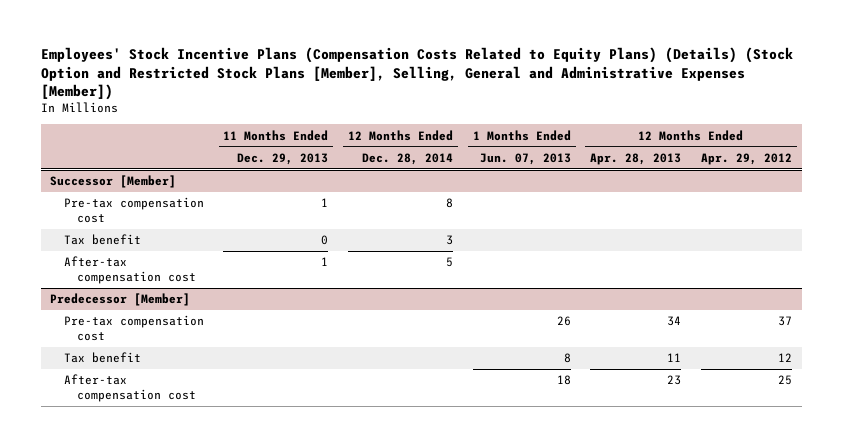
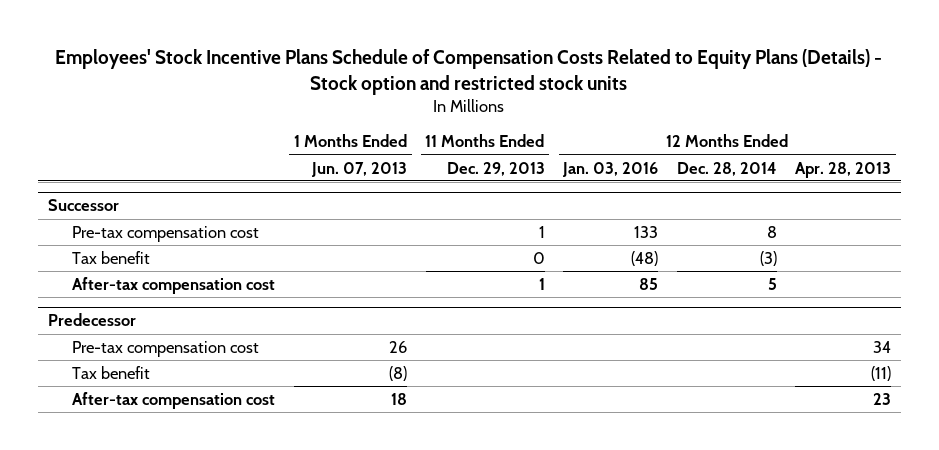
- Employees' Stock Incentive Plans (Compensation Costs Related to Equity Plans) (Details) (Stock Option and Restricted Stock Plans [Member], Selling, General and Administrative Expenses [Member])
+ Employees' Stock Incentive Plans Schedule of Compensation Costs Related to Equity Plans (Details) - Stock option and restricted stock units
- | 11 Months Ended Dec. 29, 2013 | 12 Months Ended Dec. 28, 2014 | 1 Months Ended Jun. 07, 2013 | 12 Months Ended Apr. 28, 2013 | 12 Months Ended Apr. 29, 2012
+ | 1 Months Ended Jun. 07, 2013 | 11 Months Ended Dec. 29, 2013 | 12 Months Ended Jan. 03, 2016 | 12 Months Ended Dec. 28, 2014 | 12 Months Ended Apr. 28, 2013
- Successor [Member]
+ Successor
- Tax benefit | 0 | 3 | | |
+ Tax benefit | | 0 | (48) | (3) |
- Predecessor [Member]
+ Predecessor
- Tax benefit | | | 8 | 11 | 12
+ Tax benefit | (8) | | | | (11)

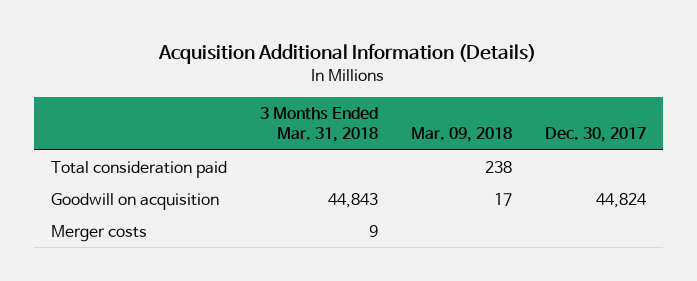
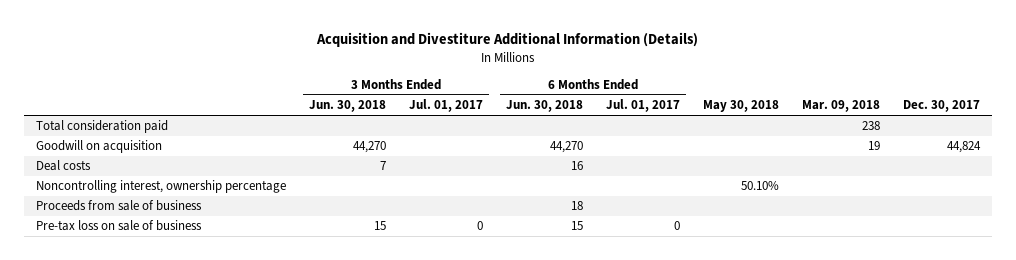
- Acquisition Additional Information (Details)
+ Acquisition and Divestiture Additional Information (Details)
- | 3 Months Ended Mar. 31, 2018 | Mar. 09, 2018 | Dec. 30, 2017
+ | 3 Months Ended Jun. 30, 2018 | 3 Months Ended Jul. 01, 2017 | 6 Months Ended Jun. 30, 2018 | 6 Months Ended Jul. 01, 2017 | May 30, 2018 | Mar. 09, 2018 | Dec. 30, 2017
- Goodwill on acquisition | 44,843 | 17 | 44,824
- Merger costs | 9 | |
+ Goodwill on acquisition | 44,270 | | 44,270 | | | 19 | 44,824
+ Deal costs | 7 | | 16 | | | |
+ Noncontrolling interest, ownership percentage | | | | | 50.10% | |
+ Proceeds from sale of business | | | 18 | | | |
+ Pre-tax loss on sale of business | 15 | 0 | 15 | 0 | | |

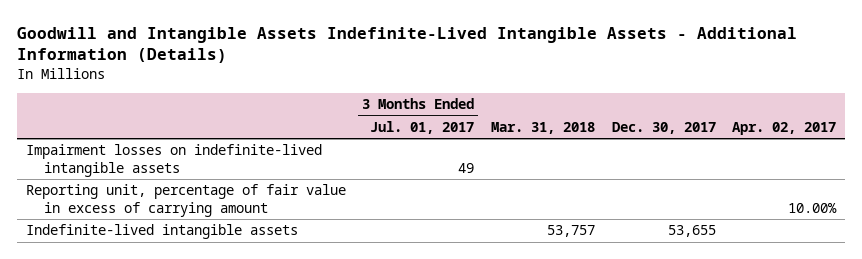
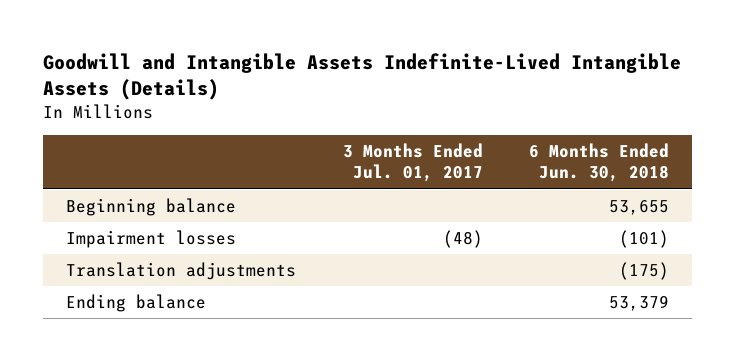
- Goodwill and Intangible Assets Indefinite-Lived Intangible Assets - Additional Information (Details)
+ Goodwill and Intangible Assets Indefinite-Lived Intangible Assets (Details)
- | 3 Months Ended Jul. 01, 2017 | Mar. 31, 2018 | Dec. 30, 2017 | Apr. 02, 2017
+ | 3 Months Ended Jul. 01, 2017 | 6 Months Ended Jun. 30, 2018
- Impairment losses on indefinite-lived intangible assets | 49 | | |
- Reporting unit, percentage of fair value in excess of carrying amount | | | | 10.00%
- Indefinite-lived intangible assets | | 53,757 | 53,655 |
+ Beginning balance | | 53,655
+ Impairment losses | (48) | (101)
+ Translation adjustments | | (175)
+ Ending balance | | 53,379

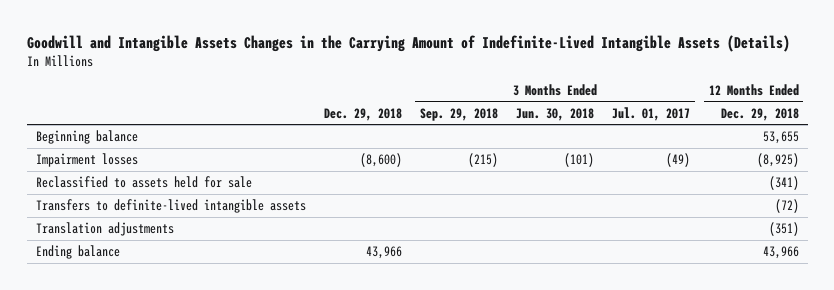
- Goodwill and Intangible Assets Indefinite-Lived Intangible Assets (Details)
+ Goodwill and Intangible Assets Changes in the Carrying Amount of Indefinite-Lived Intangible Assets (Details)
- | 3 Months Ended Jul. 01, 2017 | 6 Months Ended Jun. 30, 2018
+ | Dec. 29, 2018 | 3 Months Ended Sep. 29, 2018 | 3 Months Ended Jun. 30, 2018 | 3 Months Ended Jul. 01, 2017 | 12 Months Ended Dec. 29, 2018
- Impairment losses | (48) | (101)
+ Impairment losses | (8,600) | (215) | (101) | (49) | (8,925)
+ Reclassified to assets held for sale | | | | | (341)
+ Transfers to definite-lived intangible assets | | | | | (72)

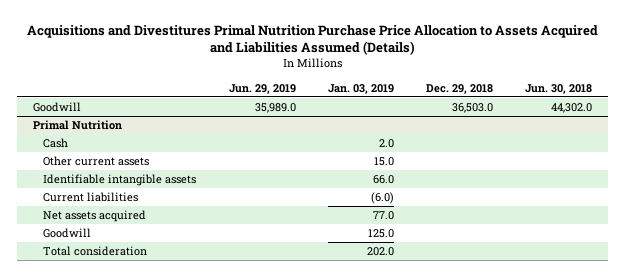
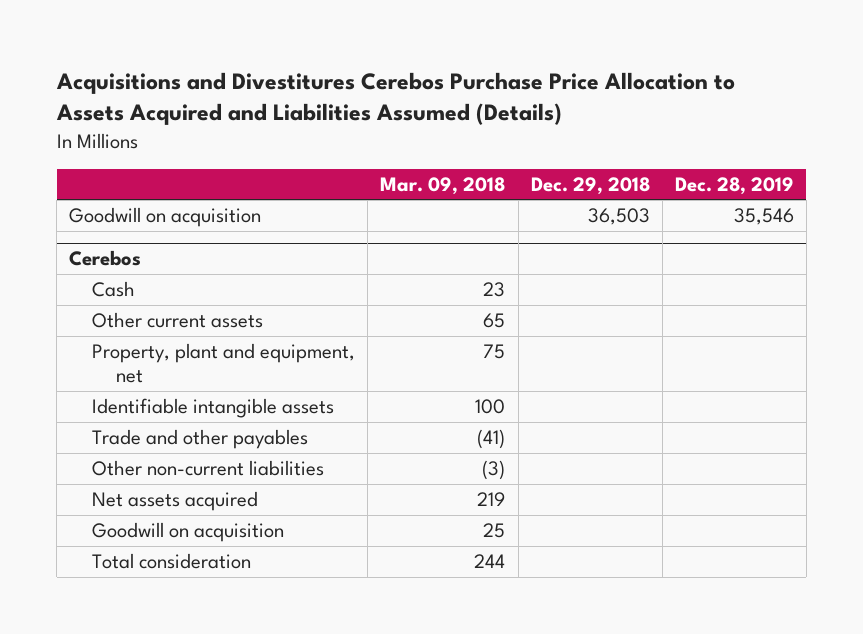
- Acquisitions and Divestitures Primal Nutrition Purchase Price Allocation to Assets Acquired and Liabilities Assumed (Details)
+ Acquisitions and Divestitures Cerebos Purchase Price Allocation to Assets Acquired and Liabilities Assumed (Details)
- | Jun. 29, 2019 | Jan. 03, 2019 | Dec. 29, 2018 | Jun. 30, 2018
+ | Mar. 09, 2018 | Dec. 29, 2018 | Dec. 28, 2019
- Goodwill | 35,989.0 | | 36,503.0 | 44,302.0
- Primal Nutrition
- Cash | | 2.0 | |
- Other current assets | | 15.0 | |
- Identifiable intangible assets | | 66.0 | |
- Current liabilities | | (6.0) | |
- Net assets acquired | | 77.0 | |
- Goodwill | | 125.0 | |
- Total consideration | | 202.0 | |
+ Goodwill on acquisition | | 36,503 | 35,546
+ Cerebos
+ Cash | 23 | |
+ Other current assets | 65 | |
+ Property, plant and equipment, net | 75 | |
+ Identifiable intangible assets | 100 | |
+ Trade and other payables | (41) | |
+ Other non-current liabilities | (3) | |
+ Net assets acquired | 219 | |
+ Goodwill on acquisition | 25 | |
+ Total consideration | 244 | |

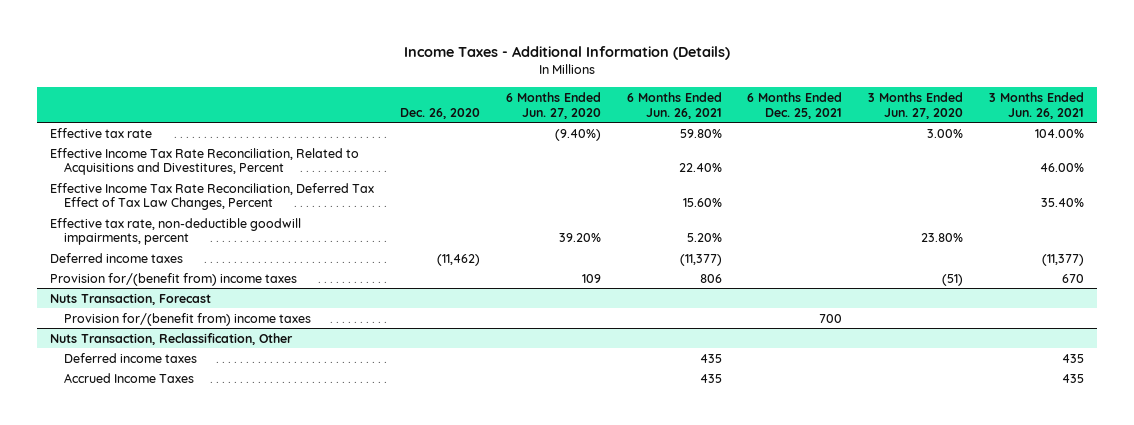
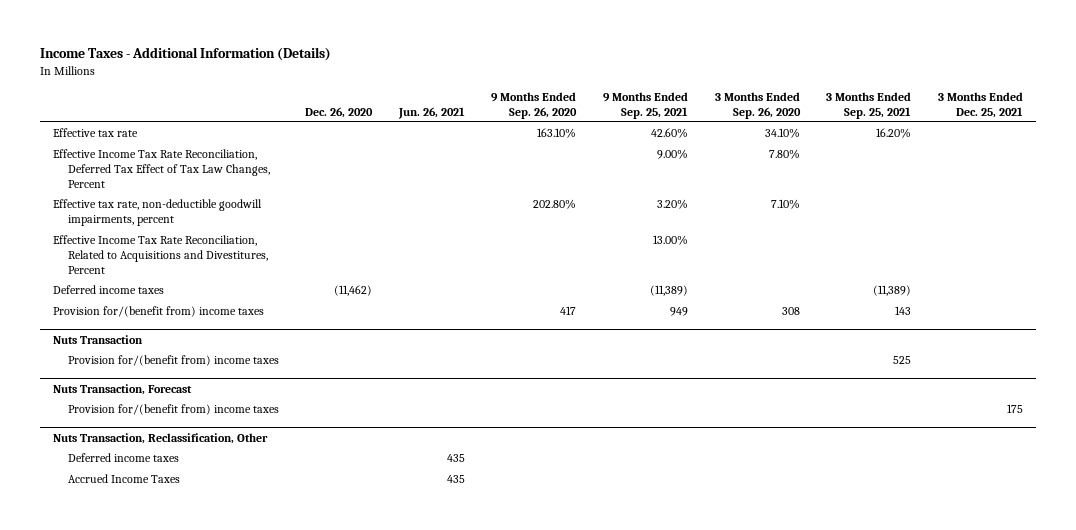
- | Dec. 26, 2020 | 6 Months Ended Jun. 27, 2020 | 6 Months Ended Jun. 26, 2021 | 6 Months Ended Dec. 25, 2021 | 3 Months Ended Jun. 27, 2020 | 3 Months Ended Jun. 26, 2021
+ | Dec. 26, 2020 | Jun. 26, 2021 | 9 Months Ended Sep. 26, 2020 | 9 Months Ended Sep. 25, 2021 | 3 Months Ended Sep. 26, 2020 | 3 Months Ended Sep. 25, 2021 | 3 Months Ended Dec. 25, 2021
moved down: Effective Income Tax Rate Reconciliation, Related to Acquisitions and Divestitures, Percent | | | | 13.00% | | |
+ Nuts Transaction
+ Provision for/(benefit from) income taxes | | | | | | 525 |

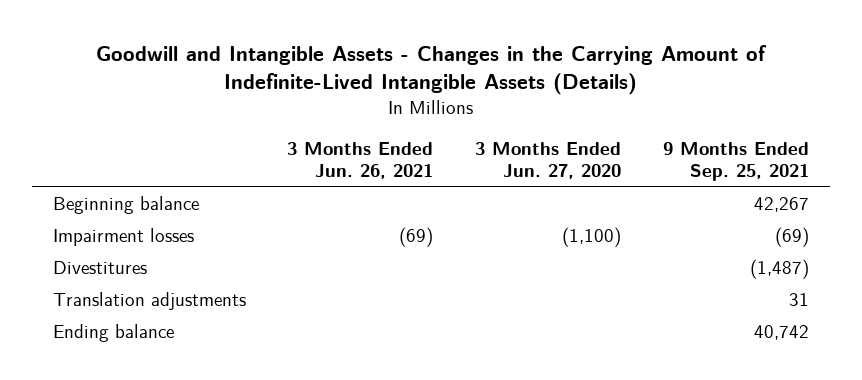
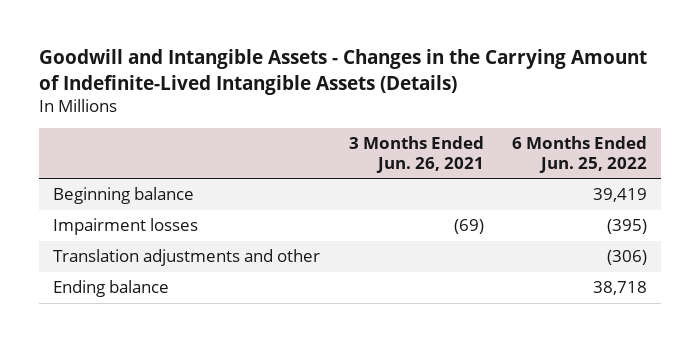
- | 3 Months Ended Jun. 26, 2021 | 3 Months Ended Jun. 27, 2020 | 9 Months Ended Sep. 25, 2021
+ | 3 Months Ended Jun. 26, 2021 | 6 Months Ended Jun. 25, 2022
- Divestitures | | | (1,487)
- Translation adjustments | | | 31
+ Translation adjustments and other | | (306)

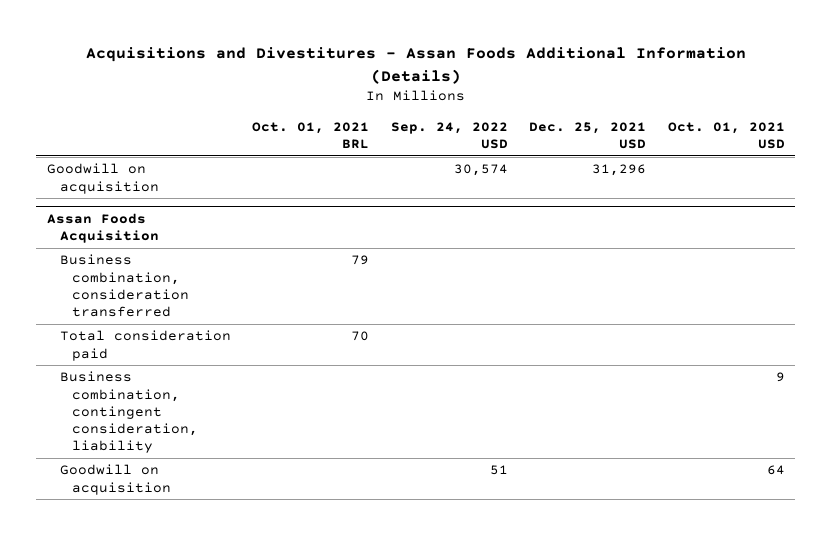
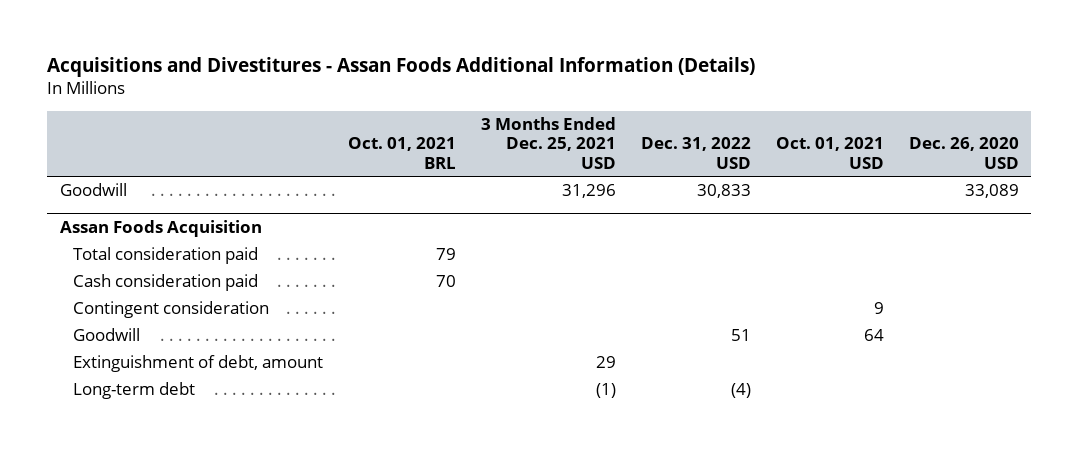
- | Oct. 01, 2021 BRL | Sep. 24, 2022 USD | Dec. 25, 2021 USD | Oct. 01, 2021 USD
+ | Oct. 01, 2021 BRL | 3 Months Ended Dec. 25, 2021 USD | Dec. 31, 2022 USD | Oct. 01, 2021 USD | Dec. 26, 2020 USD
- Goodwill on acquisition | | 30,574 | 31,296 |
+ Goodwill | | 31,296 | 30,833 | | 33,089
@ Assan Foods Acquisition
- Business combination, consideration transferred | 79 | | |
- Total consideration paid | 70 | | |
- Business combination, contingent consideration, liability | | | | 9
- Goodwill on acquisition | | 51 | | 64
+ Total consideration paid | 79 | | | |
+ Cash consideration paid | 70 | | | |
+ Contingent consideration | | | | 9 |
+ Goodwill | | | 51 | 64 |
+ Extinguishment of debt, amount | | 29 | | |
+ Long-term debt | | (1) | (4) | |

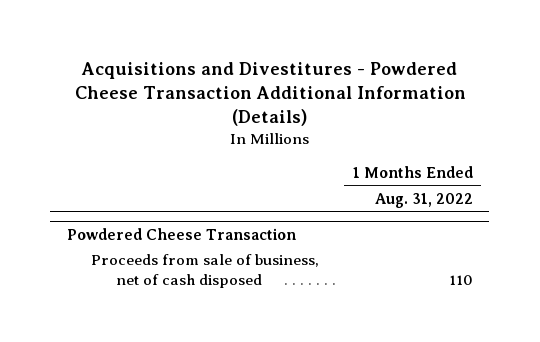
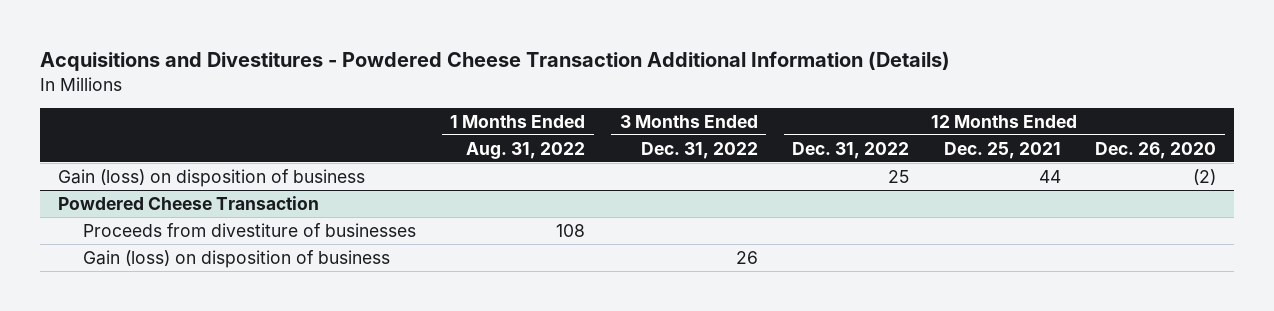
- | 1 Months Ended Aug. 31, 2022
+ | 1 Months Ended Aug. 31, 2022 | 3 Months Ended Dec. 31, 2022 | 12 Months Ended Dec. 31, 2022 | 12 Months Ended Dec. 25, 2021 | 12 Months Ended Dec. 26, 2020
+ Gain (loss) on disposition of business | | | 25 | 44 | (2)
@ Powdered Cheese Transaction
- Proceeds from sale of business, net of cash disposed | 110
+ Proceeds from divestiture of businesses | 108 | | | |
+ Gain (loss) on disposition of business | | 26 | | |

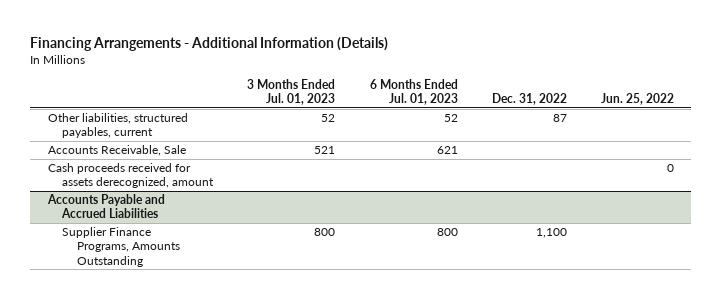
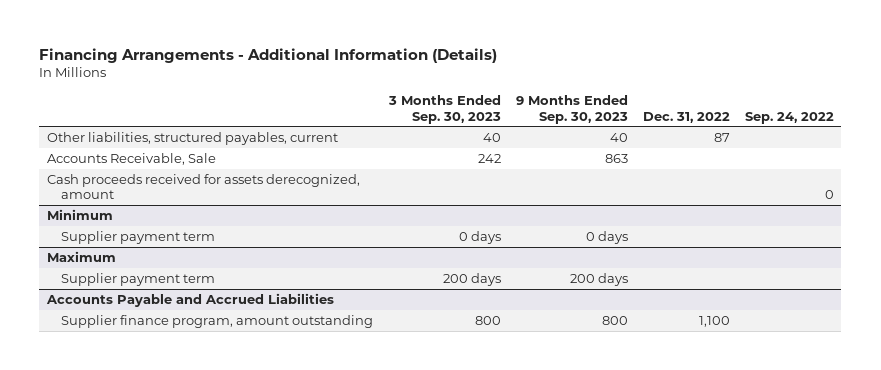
- | 3 Months Ended Jul. 01, 2023 | 6 Months Ended Jul. 01, 2023 | Dec. 31, 2022 | Jun. 25, 2022
+ | 3 Months Ended Sep. 30, 2023 | 9 Months Ended Sep. 30, 2023 | Dec. 31, 2022 | Sep. 24, 2022
+ Minimum
+ Supplier payment term | 0 days | 0 days | |
+ Maximum
+ Supplier payment term | 200 days | 200 days | |
@ Accounts Payable and Accrued Liabilities
- Supplier Finance Programs, Amounts Outstanding | 800 | 800 | 1,100 |
+ Supplier finance program, amount outstanding | 800 | 800 | 1,100 |

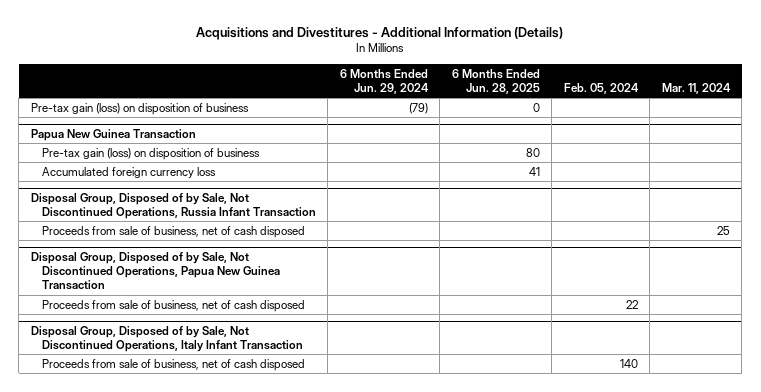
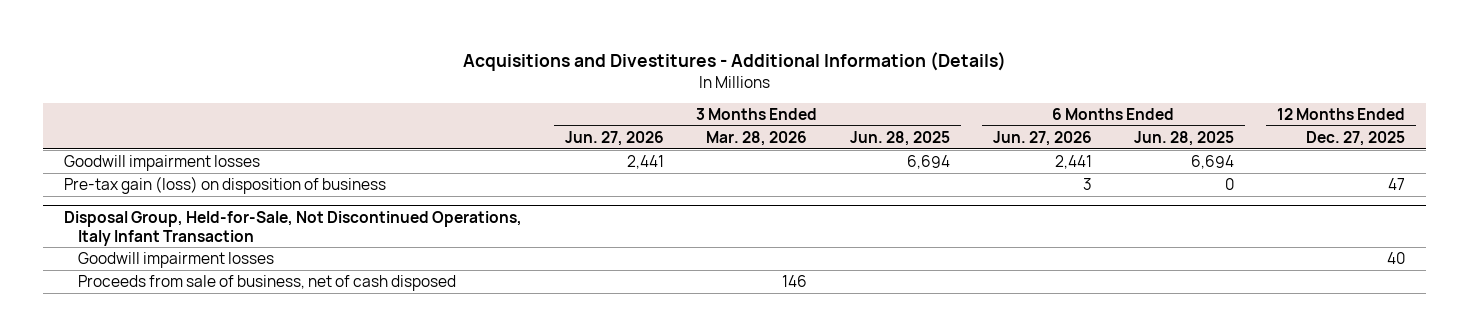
- | 6 Months Ended Jun. 29, 2024 | 6 Months Ended Jun. 28, 2025 | Feb. 05, 2024 | Mar. 11, 2024
+ | 3 Months Ended Jun. 27, 2026 | 3 Months Ended Mar. 28, 2026 | 3 Months Ended Jun. 28, 2025 | 6 Months Ended Jun. 27, 2026 | 6 Months Ended Jun. 28, 2025 | 12 Months Ended Dec. 27, 2025
+ Goodwill impairment losses | 2,441 | | 6,694 | 2,441 | 6,694 |
- Papua New Guinea Transaction
- Pre-tax gain (loss) on disposition of business | | 80 | |
- Accumulated foreign currency loss | | 41 | |
- Disposal Group, Disposed of by Sale, Not Discontinued Operations, Russia Infant Transaction
- Proceeds from sale of business, net of cash disposed | | | | 25
- Disposal Group, Disposed of by Sale, Not Discontinued Operations, Papua New Guinea Transaction
- Proceeds from sale of business, net of cash disposed | | | 22 |
- Disposal Group, Disposed of by Sale, Not Discontinued Operations, Italy Infant Transaction
+ Disposal Group, Held-for-Sale, Not Discontinued Operations, Italy Infant Transaction
+ Goodwill impairment losses | | | | | | 40

